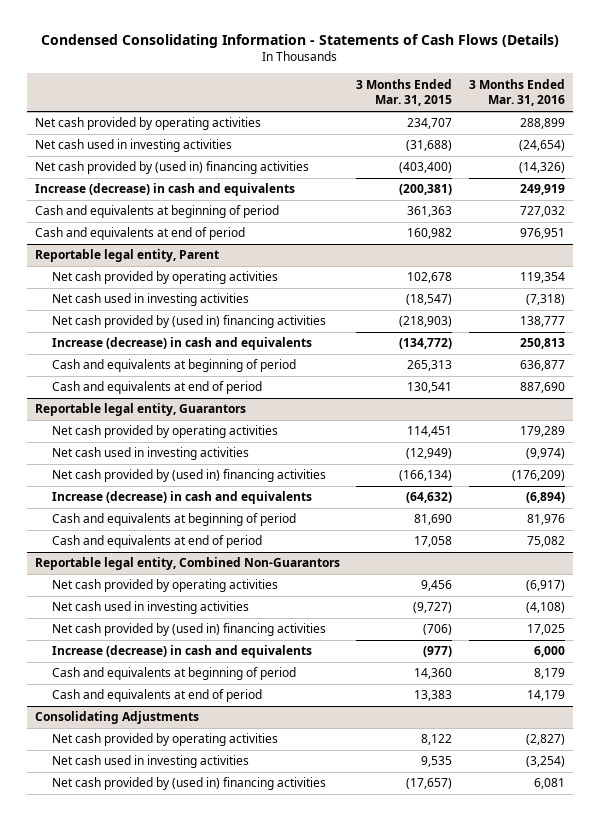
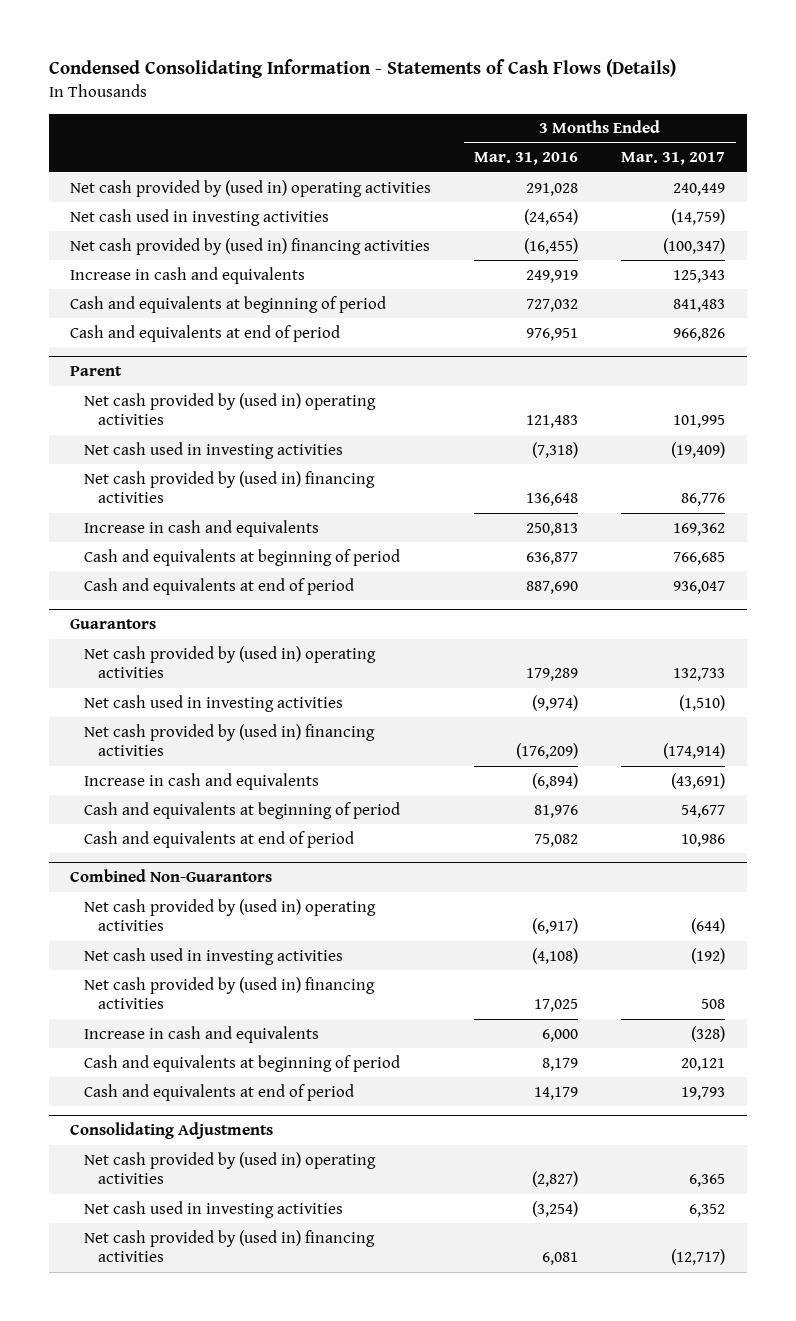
- | 3 Months Ended Mar. 31, 2015 | 3 Months Ended Mar. 31, 2016
+ | 3 Months Ended Mar. 31, 2016 | 3 Months Ended Mar. 31, 2017
- Net cash provided by operating activities | 234,707 | 288,899
+ Net cash provided by (used in) operating activities | 291,028 | 240,449
- Net cash provided by (used in) financing activities | (403,400) | (14,326)
- Increase (decrease) in cash and equivalents | (200,381) | 249,919
+ Net cash provided by (used in) financing activities | (16,455) | (100,347)
+ Increase in cash and equivalents | 249,919 | 125,343
- Reportable legal entity, Parent
- Net cash provided by operating activities | 102,678 | 119,354
+ Parent
+ Net cash provided by (used in) operating activities | 121,483 | 101,995
- Net cash provided by (used in) financing activities | (218,903) | 138,777
- Increase (decrease) in cash and equivalents | (134,772) | 250,813
+ Net cash provided by (used in) financing activities | 136,648 | 86,776
+ Increase in cash and equivalents | 250,813 | 169,362
- Reportable legal entity, Guarantors
- Net cash provided by operating activities | 114,451 | 179,289
+ Guarantors
+ Net cash provided by (used in) operating activities | 179,289 | 132,733
- Increase (decrease) in cash and equivalents | (64,632) | (6,894)
+ Increase in cash and equivalents | (6,894) | (43,691)
- Reportable legal entity, Combined Non-Guarantors
- Net cash provided by operating activities | 9,456 | (6,917)
+ Combined Non-Guarantors
+ Net cash provided by (used in) operating activities | (6,917) | (644)
- Increase (decrease) in cash and equivalents | (977) | 6,000
+ Increase in cash and equivalents | 6,000 | (328)
@ Consolidating Adjustments
- Net cash provided by operating activities | 8,122 | (2,827)
+ Net cash provided by (used in) operating activities | (2,827) | 6,365

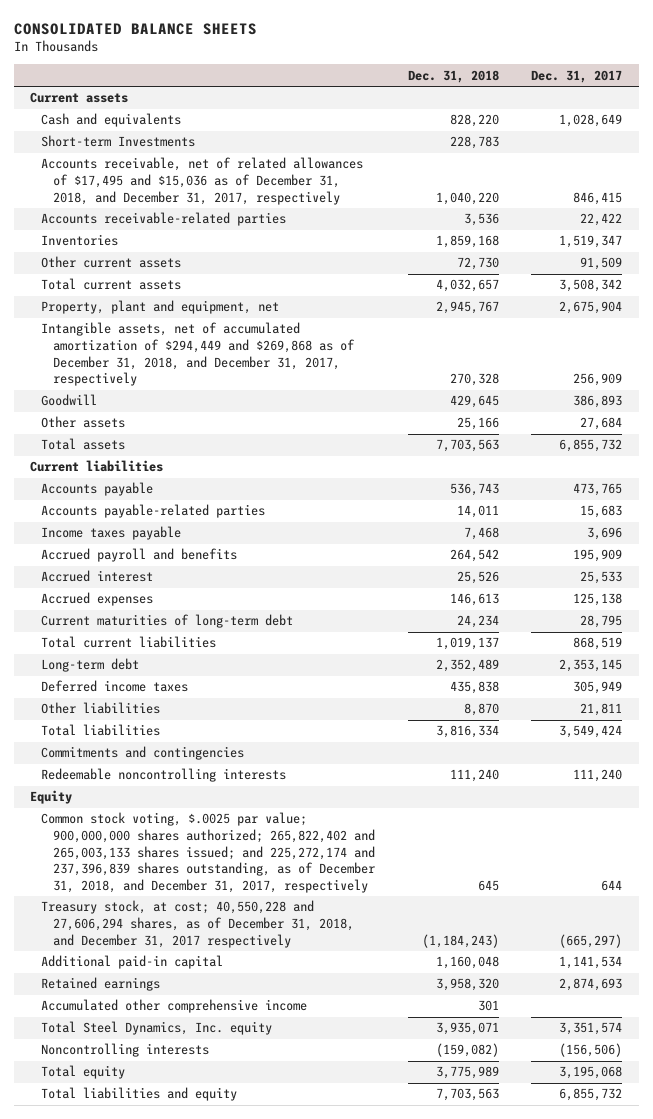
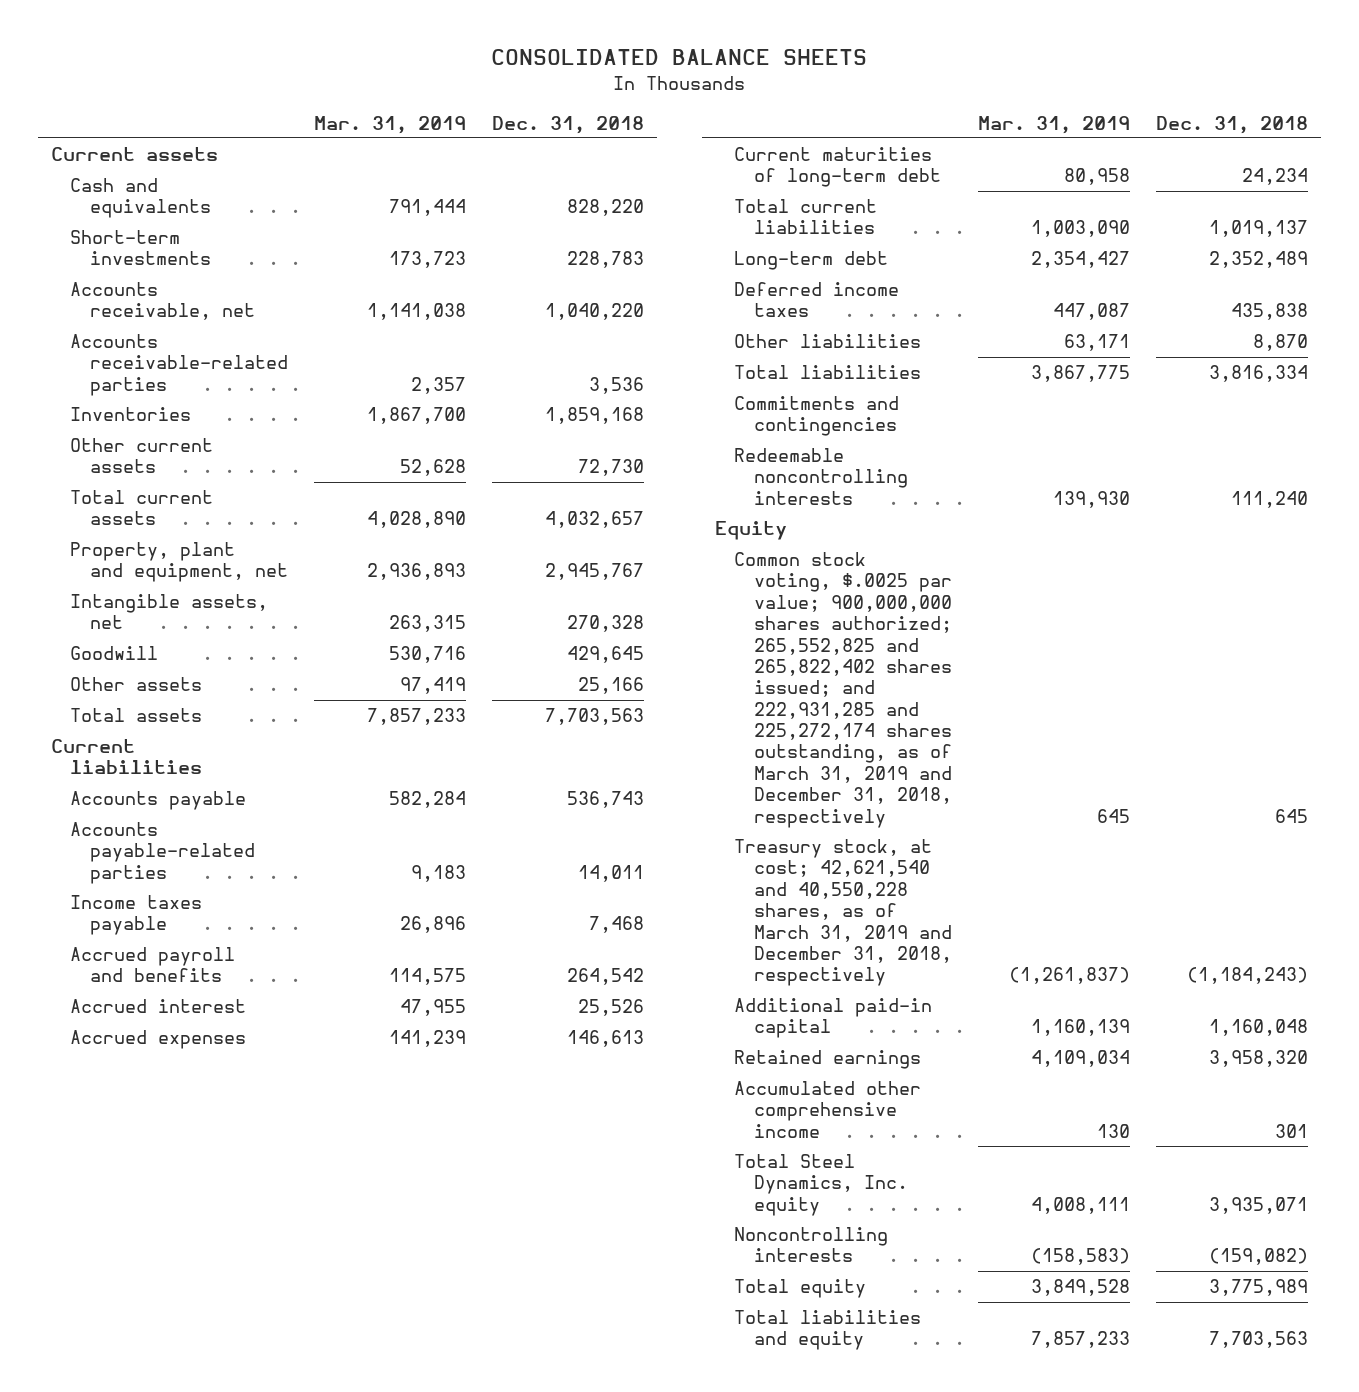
- | Dec. 31, 2018 | Dec. 31, 2017
+ | Mar. 31, 2019 | Dec. 31, 2018
- Short-term Investments | 228,783 |
- Accounts receivable, net of related allowances of $17,495 and $15,036 as of December 31, 2018, and December 31, 2017, respectively | 1,040,220 | 846,415
+ Short-term investments | 173,723 | 228,783
+ Accounts receivable, net | 1,141,038 | 1,040,220
- Intangible assets, net of accumulated amortization of $294,449 and $269,868 as of December 31, 2018, and December 31, 2017, respectively | 270,328 | 256,909
+ Intangible assets, net | 263,315 | 270,328
- Common stock voting, $.0025 par value; 900,000,000 shares authorized; 265,822,402 and 265,003,133 shares issued; and 225,272,174 and 237,396,839 shares outstanding, as of December 31, 2018, and December 31, 2017, respectively | 645 | 644
- Treasury stock, at cost; 40,550,228 and 27,606,294 shares, as of December 31, 2018, and December 31, 2017 respectively | (1,184,243) | (665,297)
+ Common stock voting, $.0025 par value; 900,000,000 shares authorized; 265,552,825 and 265,822,402 shares issued; and 222,931,285 and 225,272,174 shares outstanding, as of March 31, 2019 and December 31, 2018, respectively | 645 | 645
+ Treasury stock, at cost; 42,621,540 and 40,550,228 shares, as of March 31, 2019 and December 31, 2018, respectively | (1,261,837) | (1,184,243)

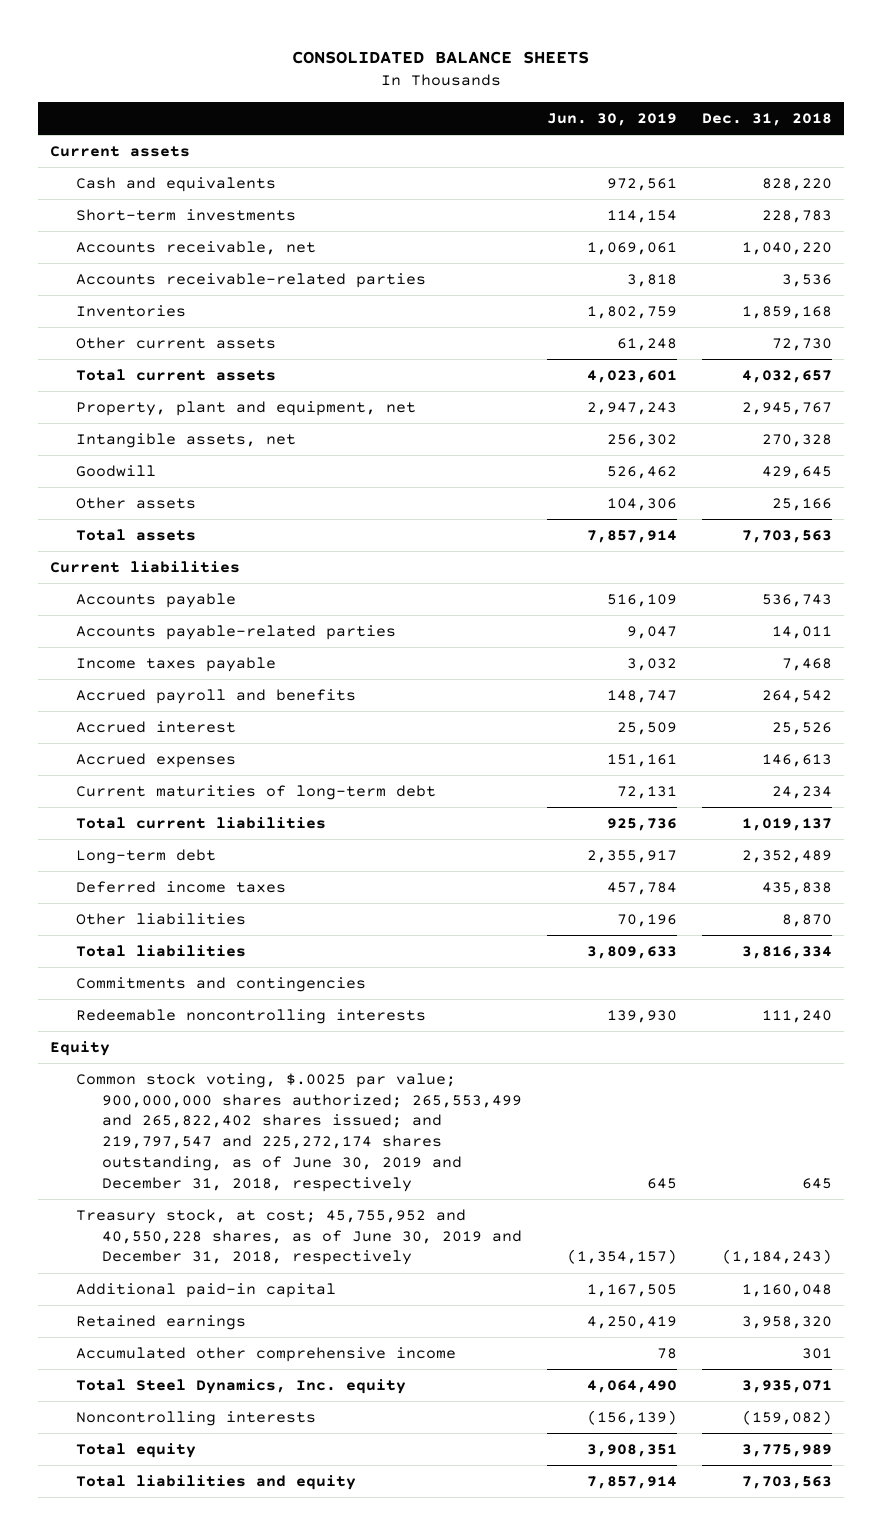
- | Mar. 31, 2019 | Dec. 31, 2018
+ | Jun. 30, 2019 | Dec. 31, 2018
- Common stock voting, $.0025 par value; 900,000,000 shares authorized; 265,552,825 and 265,822,402 shares issued; and 222,931,285 and 225,272,174 shares outstanding, as of March 31, 2019 and December 31, 2018, respectively | 645 | 645
- Treasury stock, at cost; 42,621,540 and 40,550,228 shares, as of March 31, 2019 and December 31, 2018, respectively | (1,261,837) | (1,184,243)
+ Common stock voting, $.0025 par value; 900,000,000 shares authorized; 265,553,499 and 265,822,402 shares issued; and 219,797,547 and 225,272,174 shares outstanding, as of June 30, 2019 and December 31, 2018, respectively | 645 | 645
+ Treasury stock, at cost; 45,755,952 and 40,550,228 shares, as of June 30, 2019 and December 31, 2018, respectively | (1,354,157) | (1,184,243)

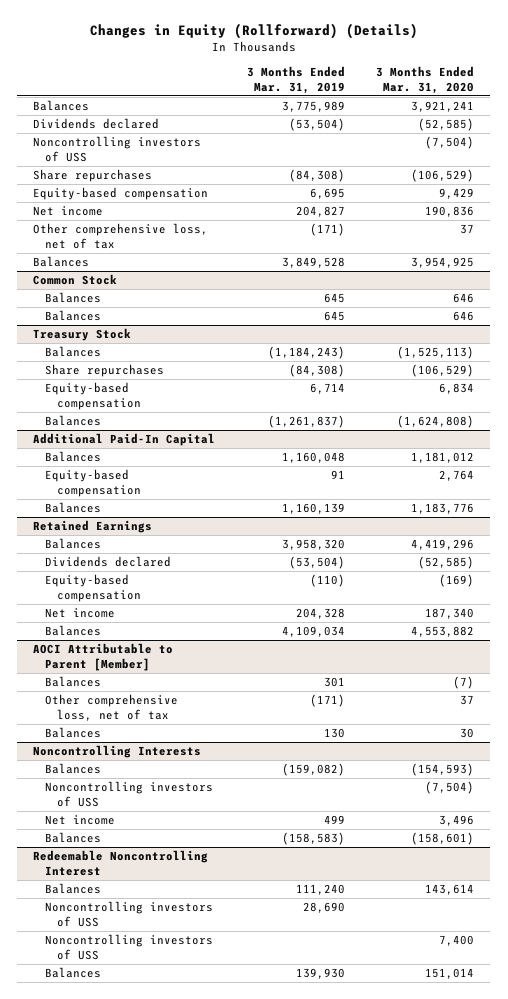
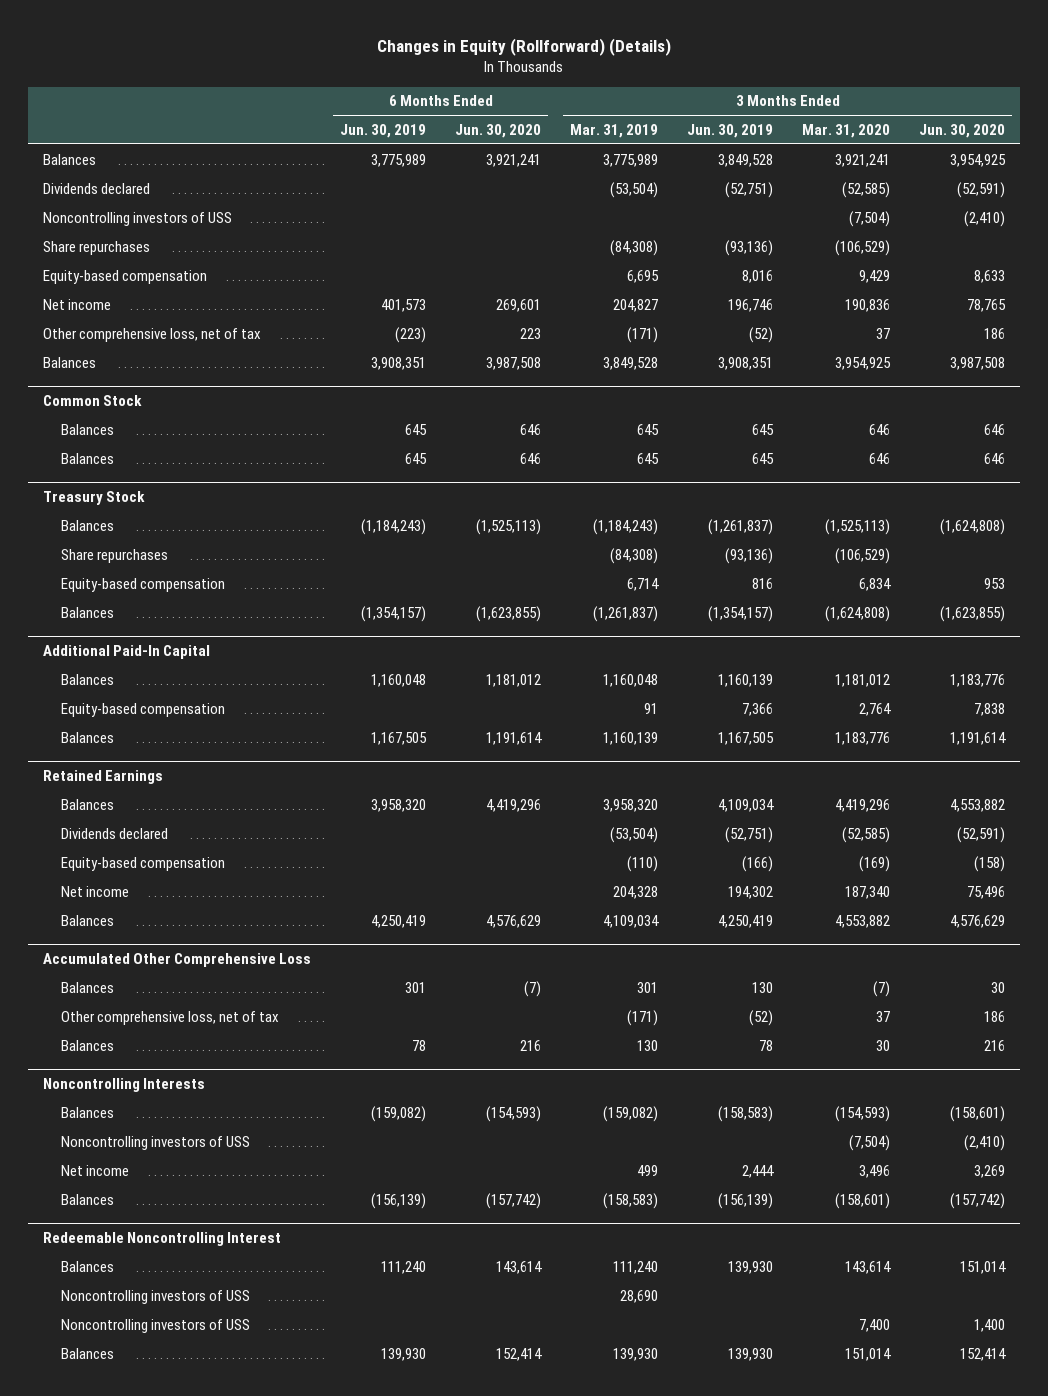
- | 3 Months Ended Mar. 31, 2019 | 3 Months Ended Mar. 31, 2020
+ | 6 Months Ended Jun. 30, 2019 | 6 Months Ended Jun. 30, 2020 | 3 Months Ended Mar. 31, 2019 | 3 Months Ended Jun. 30, 2019 | 3 Months Ended Mar. 31, 2020 | 3 Months Ended Jun. 30, 2020
- AOCI Attributable to Parent [Member]
+ Accumulated Other Comprehensive Loss

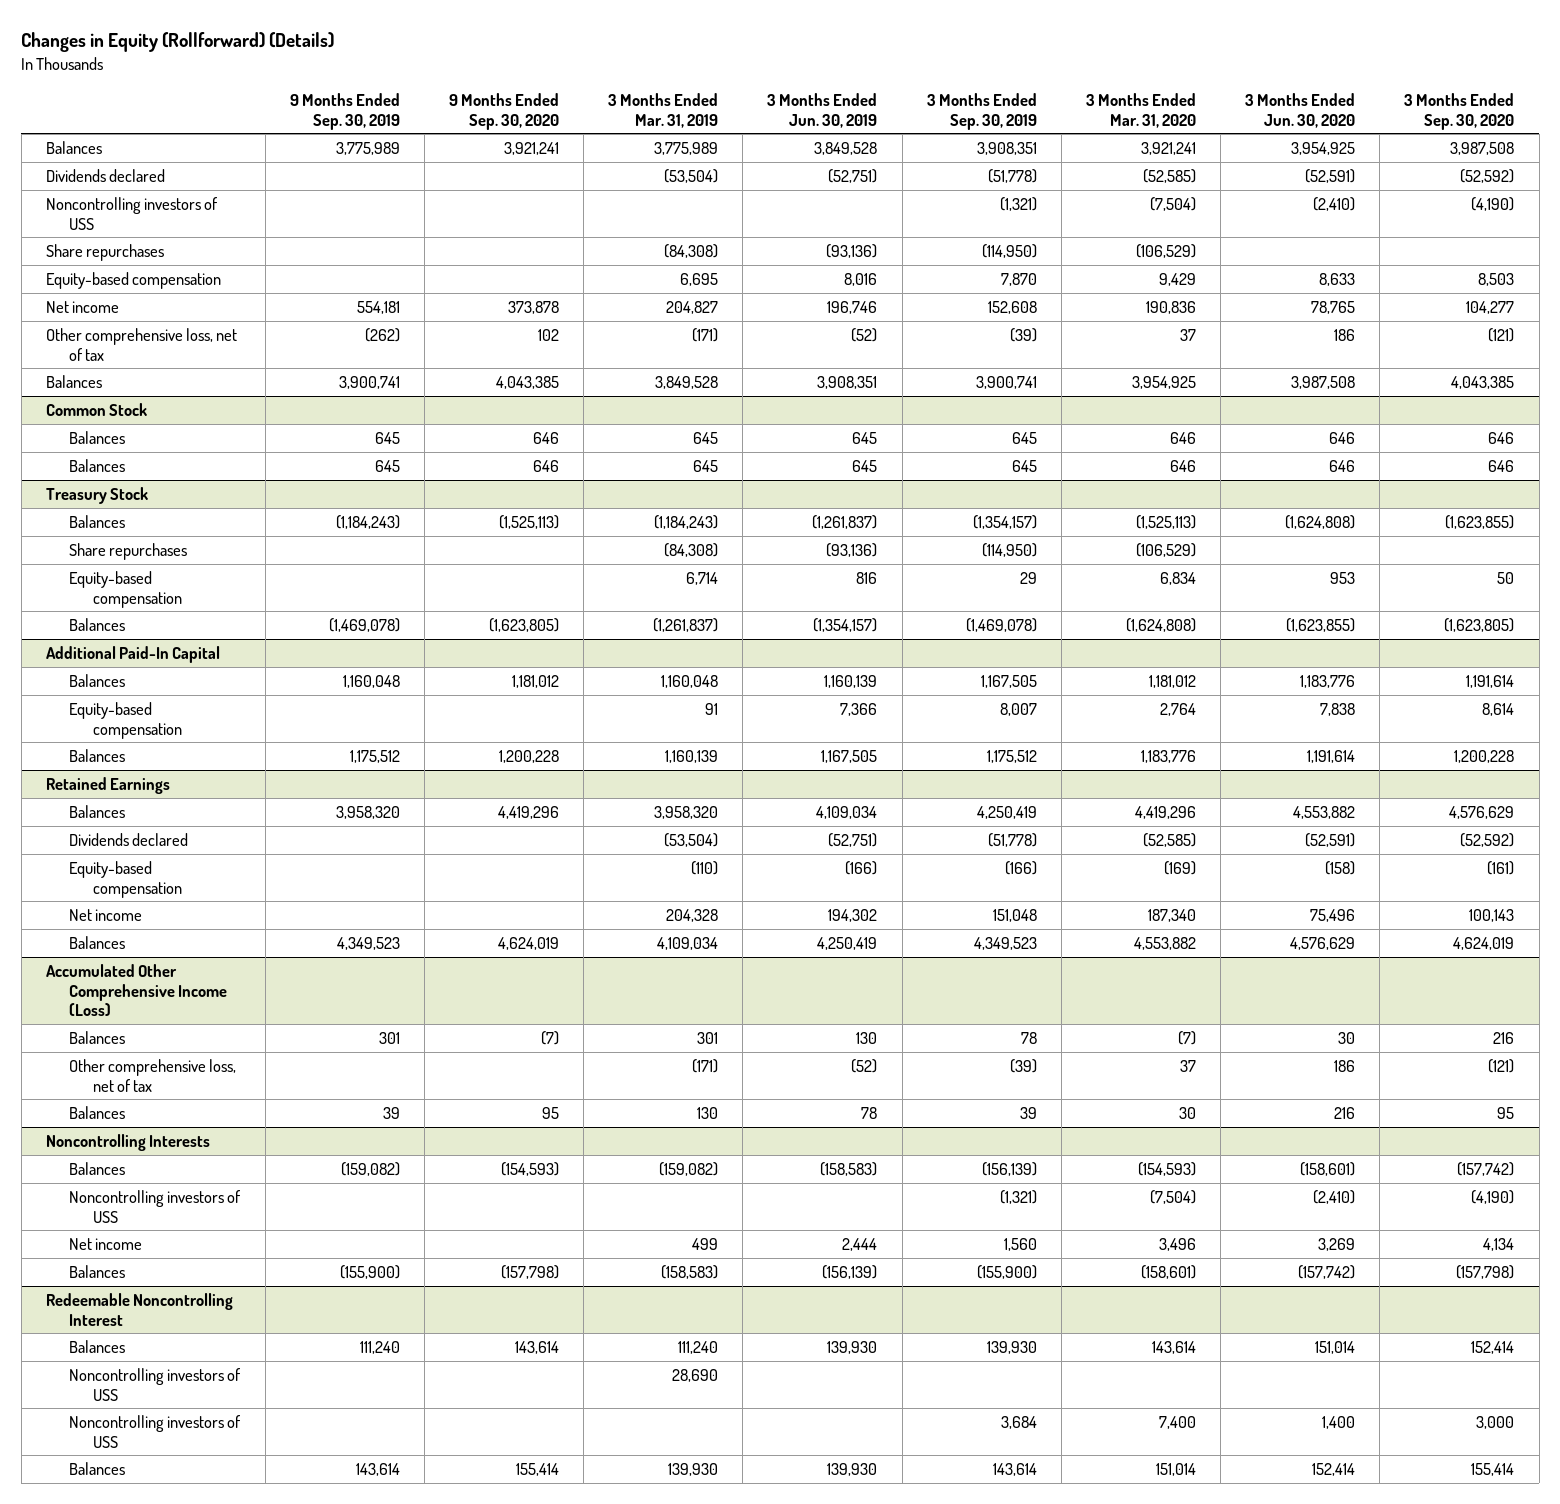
- | 6 Months Ended Jun. 30, 2019 | 6 Months Ended Jun. 30, 2020 | 3 Months Ended Mar. 31, 2019 | 3 Months Ended Jun. 30, 2019 | 3 Months Ended Mar. 31, 2020 | 3 Months Ended Jun. 30, 2020
+ | 9 Months Ended Sep. 30, 2019 | 9 Months Ended Sep. 30, 2020 | 3 Months Ended Mar. 31, 2019 | 3 Months Ended Jun. 30, 2019 | 3 Months Ended Sep. 30, 2019 | 3 Months Ended Mar. 31, 2020 | 3 Months Ended Jun. 30, 2020 | 3 Months Ended Sep. 30, 2020
- Accumulated Other Comprehensive Loss
+ Accumulated Other Comprehensive Income (Loss)

